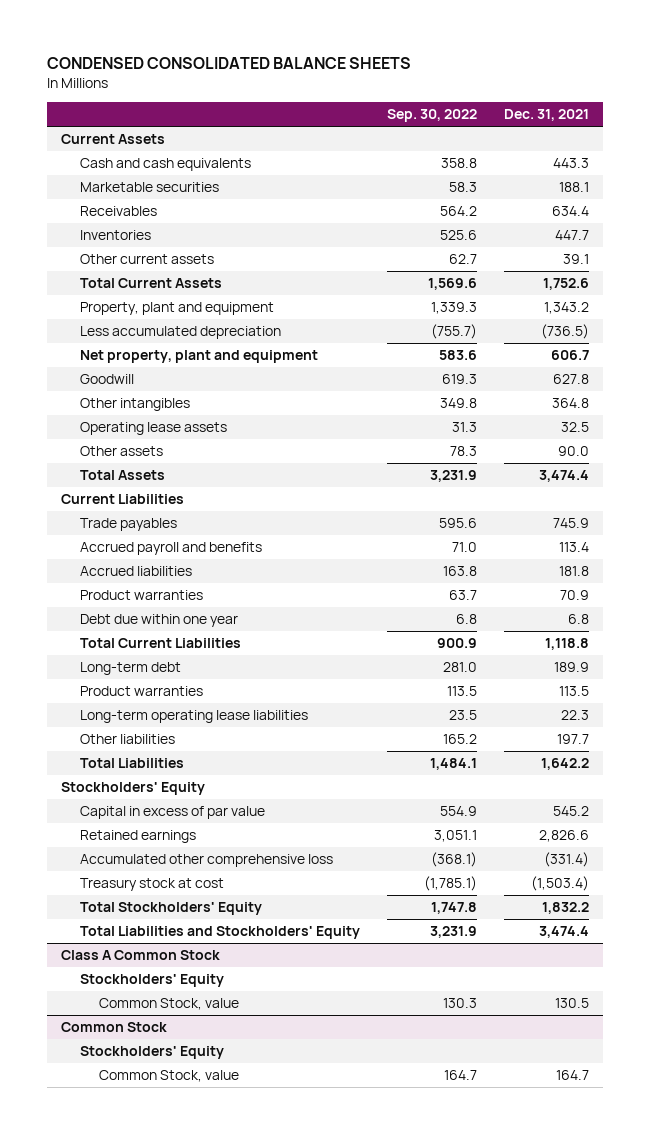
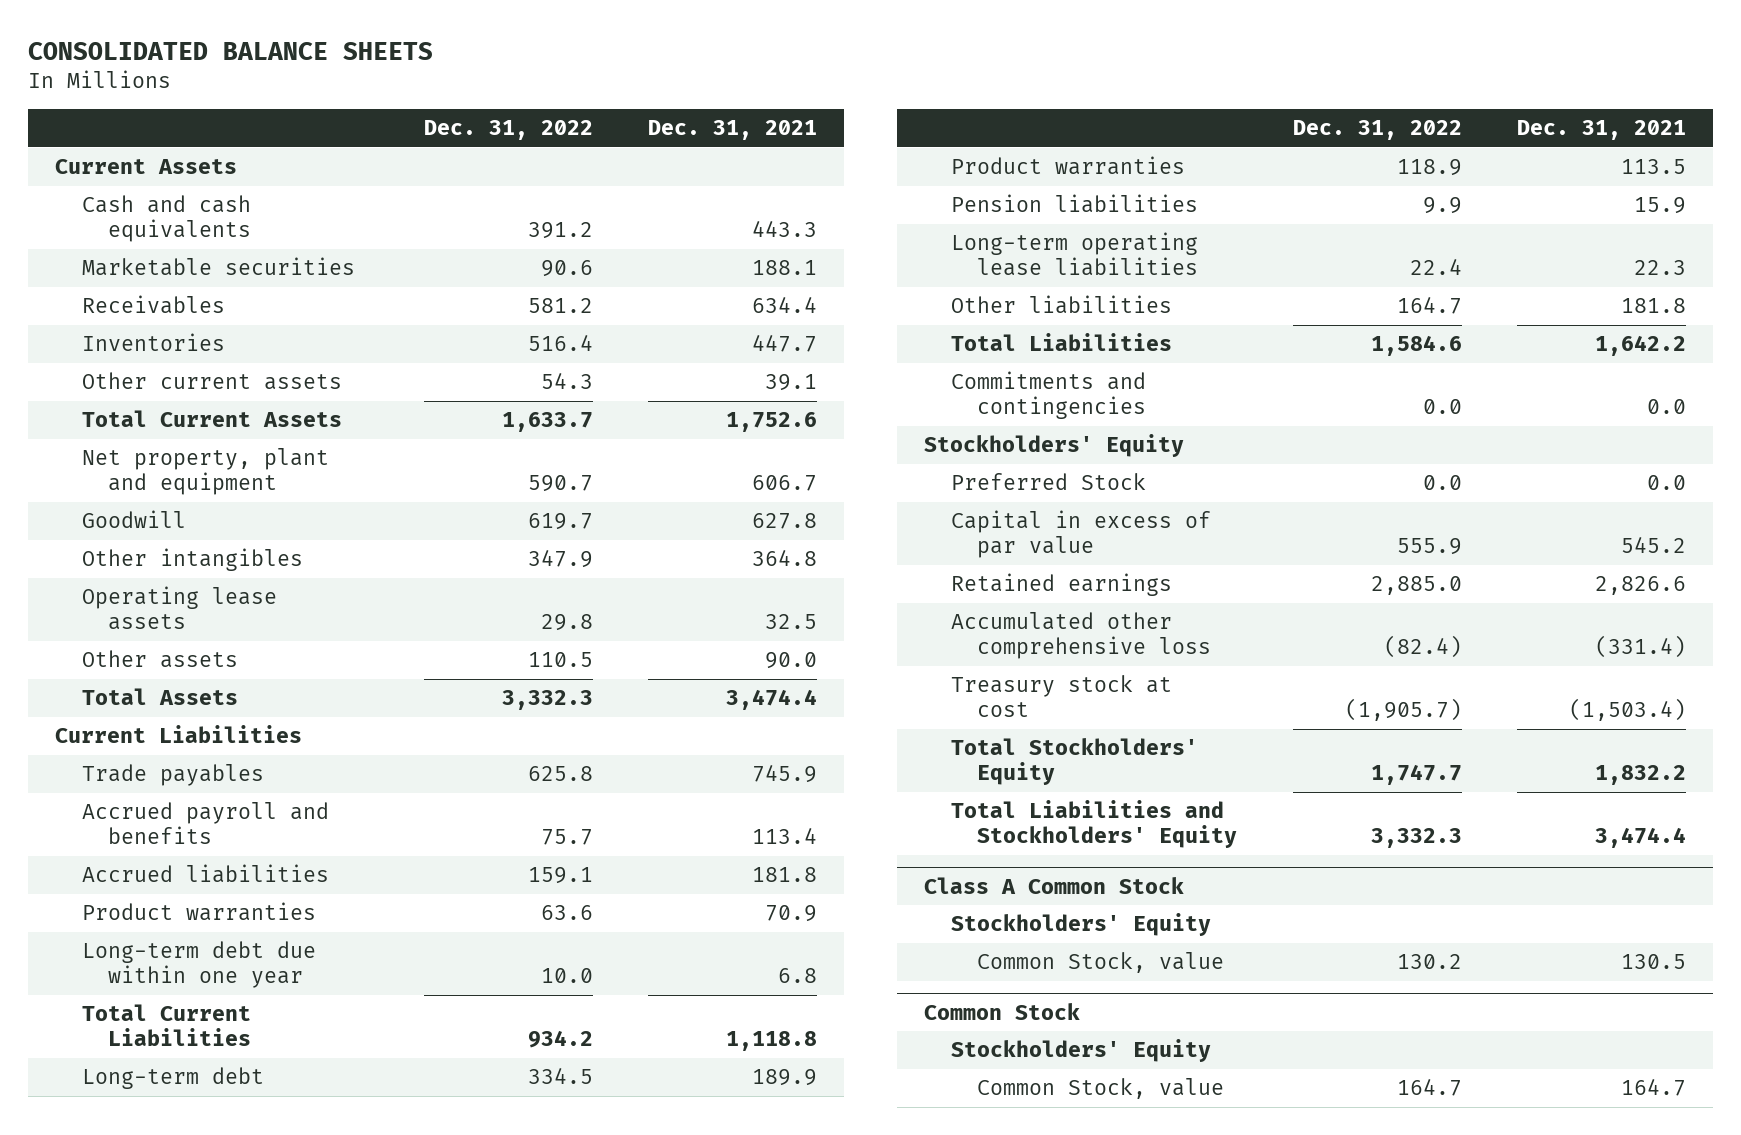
- CONDENSED CONSOLIDATED BALANCE SHEETS
+ CONSOLIDATED BALANCE SHEETS
- | Sep. 30, 2022 | Dec. 31, 2021
+ | Dec. 31, 2022 | Dec. 31, 2021
- Property, plant and equipment | 1,339.3 | 1,343.2
- Less accumulated depreciation | (755.7) | (736.5)
- Debt due within one year | 6.8 | 6.8
+ Long-term debt due within one year | 10.0 | 6.8
+ Pension liabilities | 9.9 | 15.9
- Other liabilities | 165.2 | 197.7
+ Other liabilities | 164.7 | 181.8
+ Commitments and contingencies | 0.0 | 0.0
+ Preferred Stock | 0.0 | 0.0

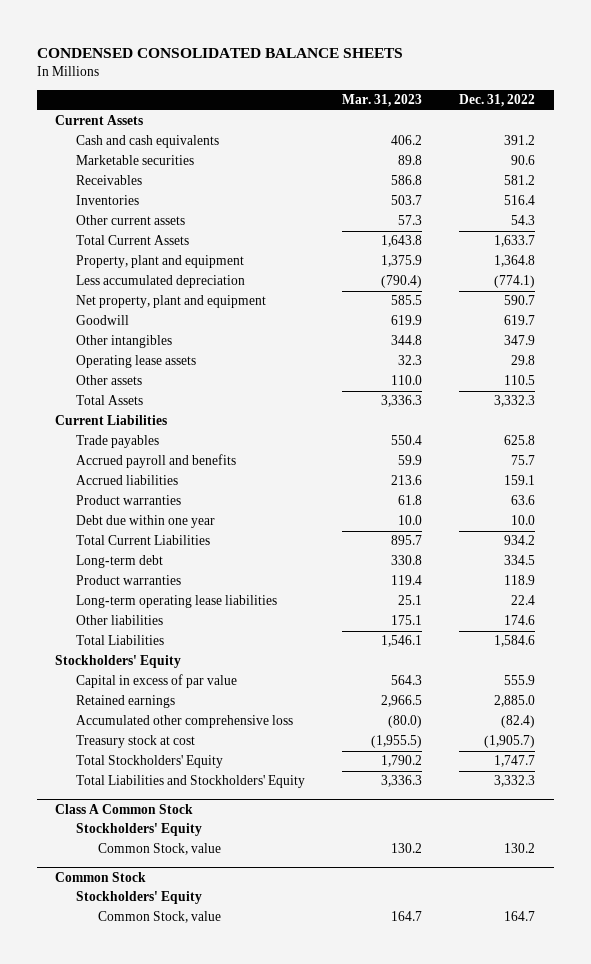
- CONSOLIDATED BALANCE SHEETS
+ CONDENSED CONSOLIDATED BALANCE SHEETS
- | Dec. 31, 2022 | Dec. 31, 2021
+ | Mar. 31, 2023 | Dec. 31, 2022
+ Property, plant and equipment | 1,375.9 | 1,364.8
+ Less accumulated depreciation | (790.4) | (774.1)
- Long-term debt due within one year | 10.0 | 6.8
+ Debt due within one year | 10.0 | 10.0
- Pension liabilities | 9.9 | 15.9
- Other liabilities | 164.7 | 181.8
+ Other liabilities | 175.1 | 174.6
- Commitments and contingencies | 0.0 | 0.0
- Preferred Stock | 0.0 | 0.0

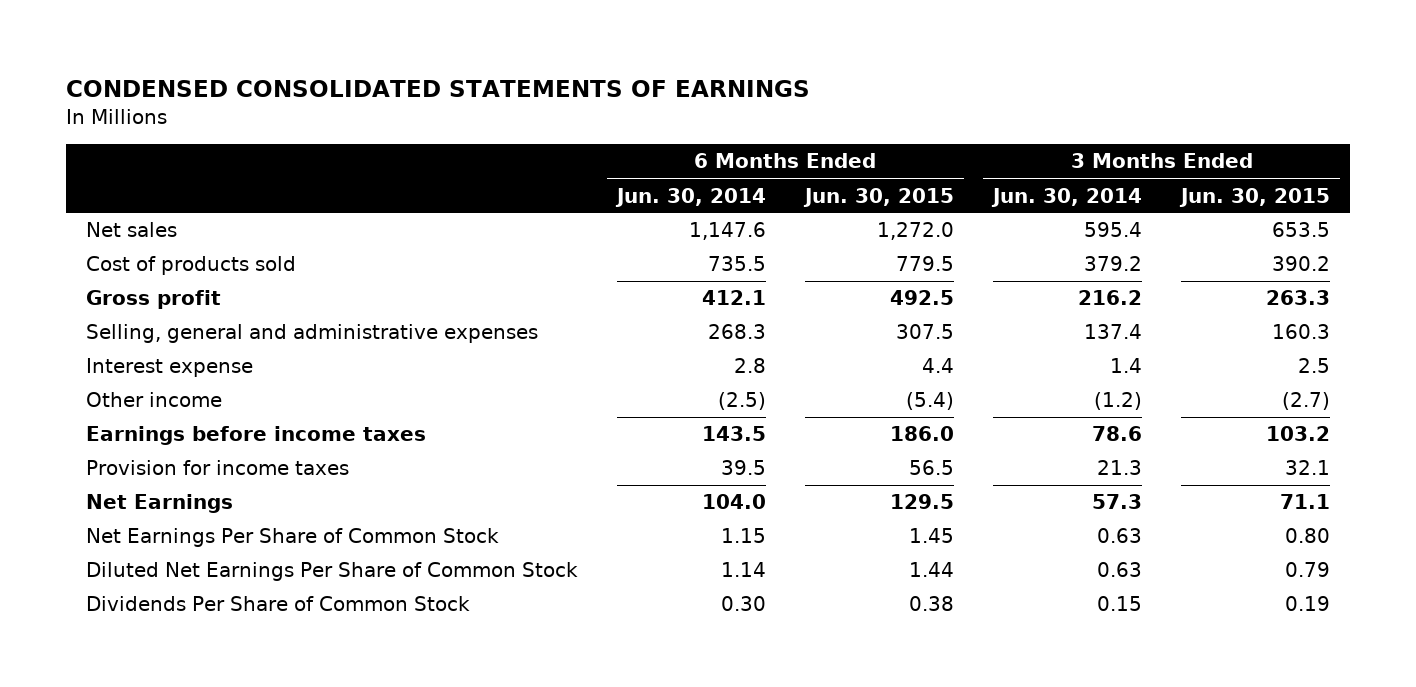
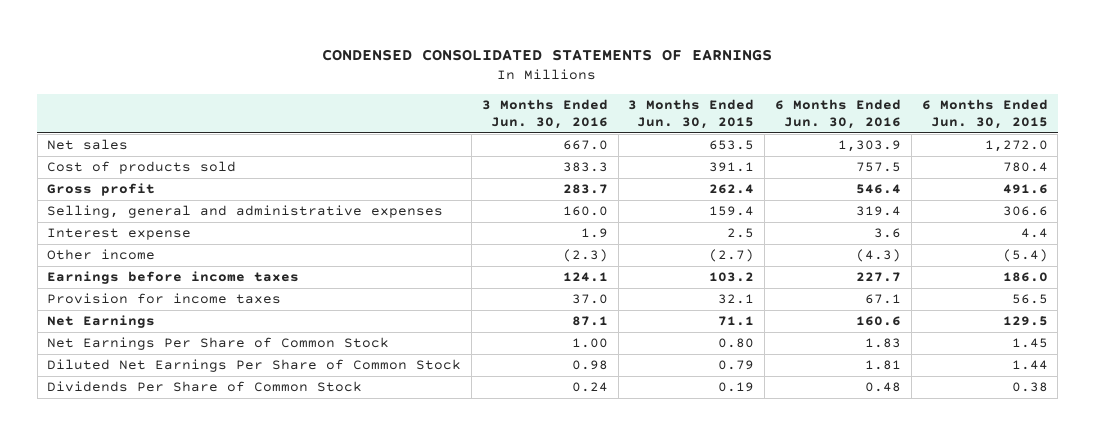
- | 6 Months Ended Jun. 30, 2014 | 6 Months Ended Jun. 30, 2015 | 3 Months Ended Jun. 30, 2014 | 3 Months Ended Jun. 30, 2015
+ | 3 Months Ended Jun. 30, 2016 | 3 Months Ended Jun. 30, 2015 | 6 Months Ended Jun. 30, 2016 | 6 Months Ended Jun. 30, 2015
- Cost of products sold | 735.5 | 779.5 | 379.2 | 390.2
- Gross profit | 412.1 | 492.5 | 216.2 | 263.3
- Selling, general and administrative expenses | 268.3 | 307.5 | 137.4 | 160.3
+ Cost of products sold | 383.3 | 391.1 | 757.5 | 780.4
+ Gross profit | 283.7 | 262.4 | 546.4 | 491.6
+ Selling, general and administrative expenses | 160.0 | 159.4 | 319.4 | 306.6

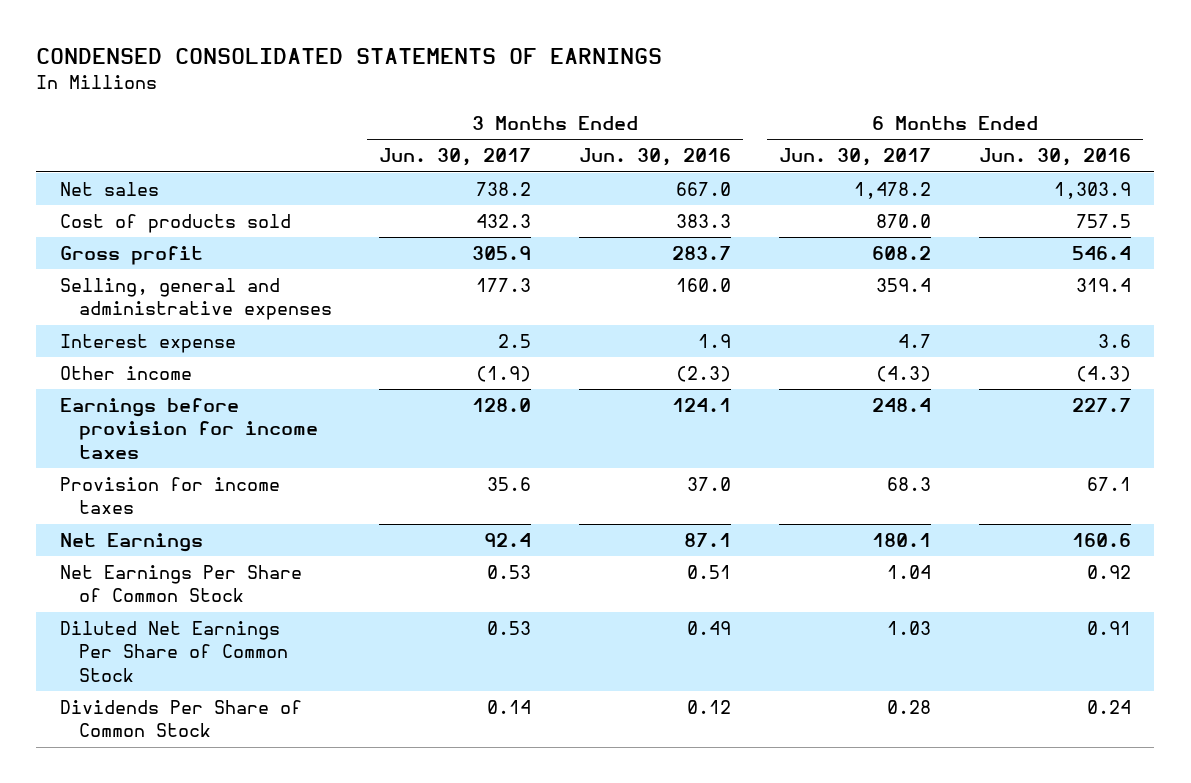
- | 3 Months Ended Jun. 30, 2016 | 3 Months Ended Jun. 30, 2015 | 6 Months Ended Jun. 30, 2016 | 6 Months Ended Jun. 30, 2015
+ | 3 Months Ended Jun. 30, 2017 | 3 Months Ended Jun. 30, 2016 | 6 Months Ended Jun. 30, 2017 | 6 Months Ended Jun. 30, 2016
- Earnings before income taxes | 124.1 | 103.2 | 227.7 | 186.0
+ Earnings before provision for income taxes | 128.0 | 124.1 | 248.4 | 227.7
- Net Earnings Per Share of Common Stock | 1.00 | 0.80 | 1.83 | 1.45
- Diluted Net Earnings Per Share of Common Stock | 0.98 | 0.79 | 1.81 | 1.44
- Dividends Per Share of Common Stock | 0.24 | 0.19 | 0.48 | 0.38
+ Net Earnings Per Share of Common Stock | 0.53 | 0.51 | 1.04 | 0.92
+ Diluted Net Earnings Per Share of Common Stock | 0.53 | 0.49 | 1.03 | 0.91
+ Dividends Per Share of Common Stock | 0.14 | 0.12 | 0.28 | 0.24

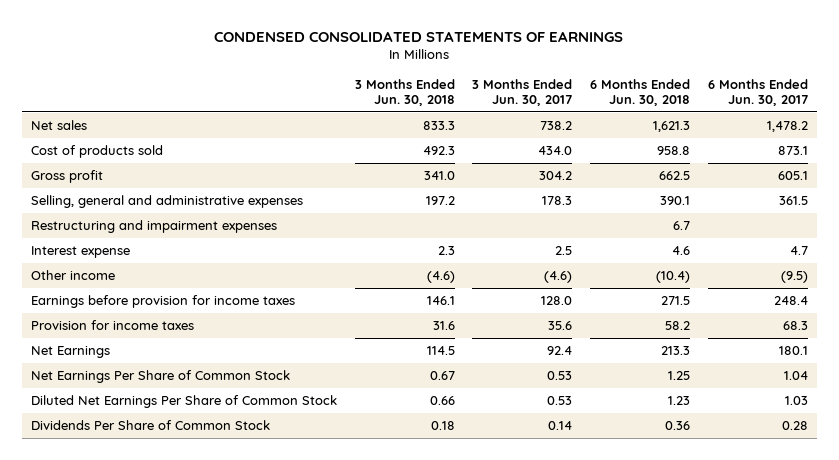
- | 3 Months Ended Jun. 30, 2017 | 3 Months Ended Jun. 30, 2016 | 6 Months Ended Jun. 30, 2017 | 6 Months Ended Jun. 30, 2016
+ | 3 Months Ended Jun. 30, 2018 | 3 Months Ended Jun. 30, 2017 | 6 Months Ended Jun. 30, 2018 | 6 Months Ended Jun. 30, 2017
- Cost of products sold | 432.3 | 383.3 | 870.0 | 757.5
- Gross profit | 305.9 | 283.7 | 608.2 | 546.4
- Selling, general and administrative expenses | 177.3 | 160.0 | 359.4 | 319.4
+ Cost of products sold | 492.3 | 434.0 | 958.8 | 873.1
+ Gross profit | 341.0 | 304.2 | 662.5 | 605.1
+ Selling, general and administrative expenses | 197.2 | 178.3 | 390.1 | 361.5
+ Restructuring and impairment expenses | | | 6.7 |
- Other income | (1.9) | (2.3) | (4.3) | (4.3)
+ Other income | (4.6) | (4.6) | (10.4) | (9.5)

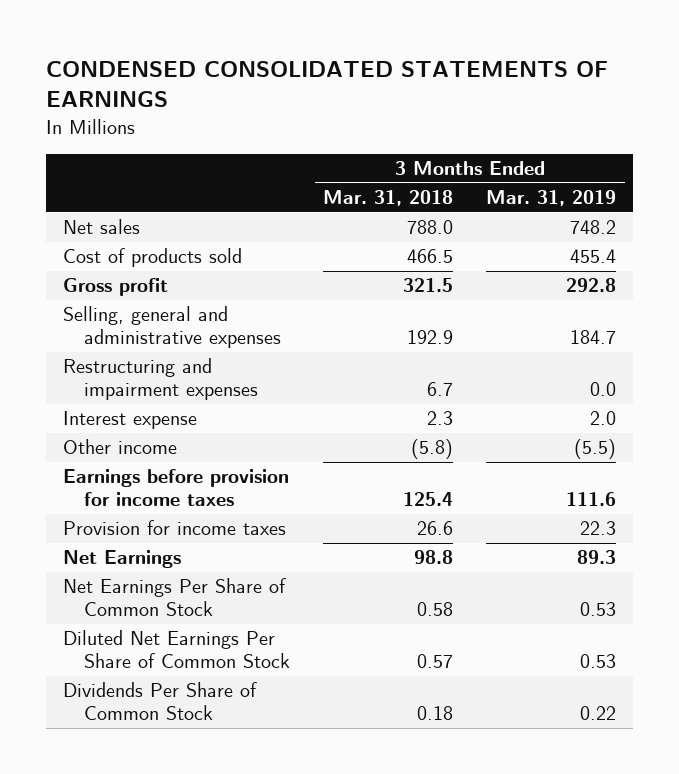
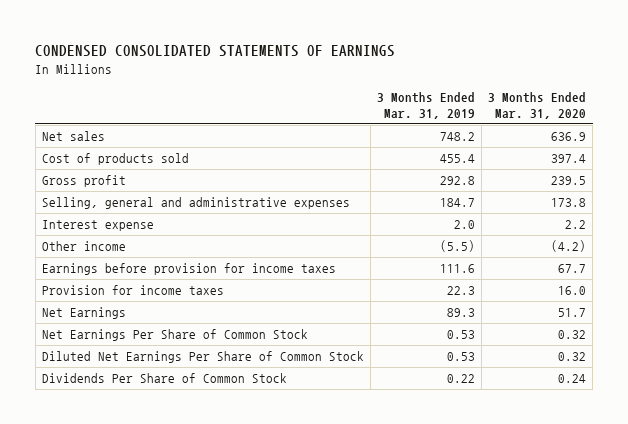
- | 3 Months Ended Mar. 31, 2018 | 3 Months Ended Mar. 31, 2019
+ | 3 Months Ended Mar. 31, 2019 | 3 Months Ended Mar. 31, 2020
- Restructuring and impairment expenses | 6.7 | 0.0

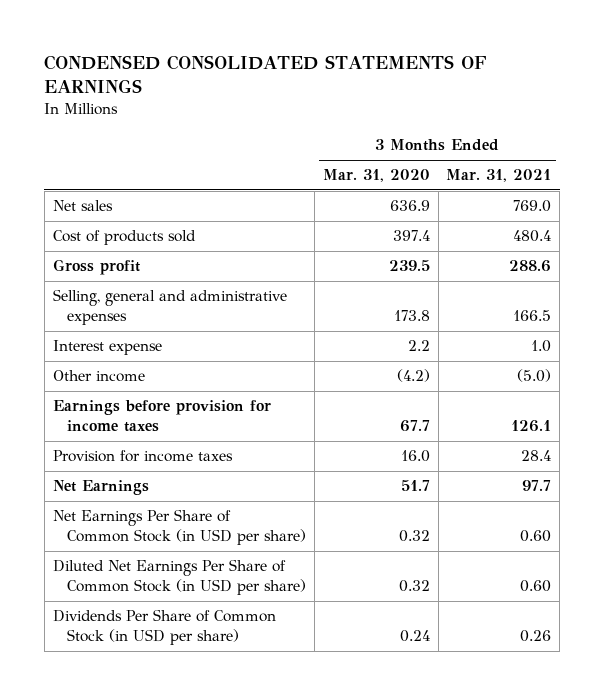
- | 3 Months Ended Mar. 31, 2019 | 3 Months Ended Mar. 31, 2020
+ | 3 Months Ended Mar. 31, 2020 | 3 Months Ended Mar. 31, 2021
- Net Earnings Per Share of Common Stock | 0.53 | 0.32
- Diluted Net Earnings Per Share of Common Stock | 0.53 | 0.32
- Dividends Per Share of Common Stock | 0.22 | 0.24
+ Net Earnings Per Share of Common Stock (in USD per share) | 0.32 | 0.60
+ Diluted Net Earnings Per Share of Common Stock (in USD per share) | 0.32 | 0.60
+ Dividends Per Share of Common Stock (in USD per share) | 0.24 | 0.26

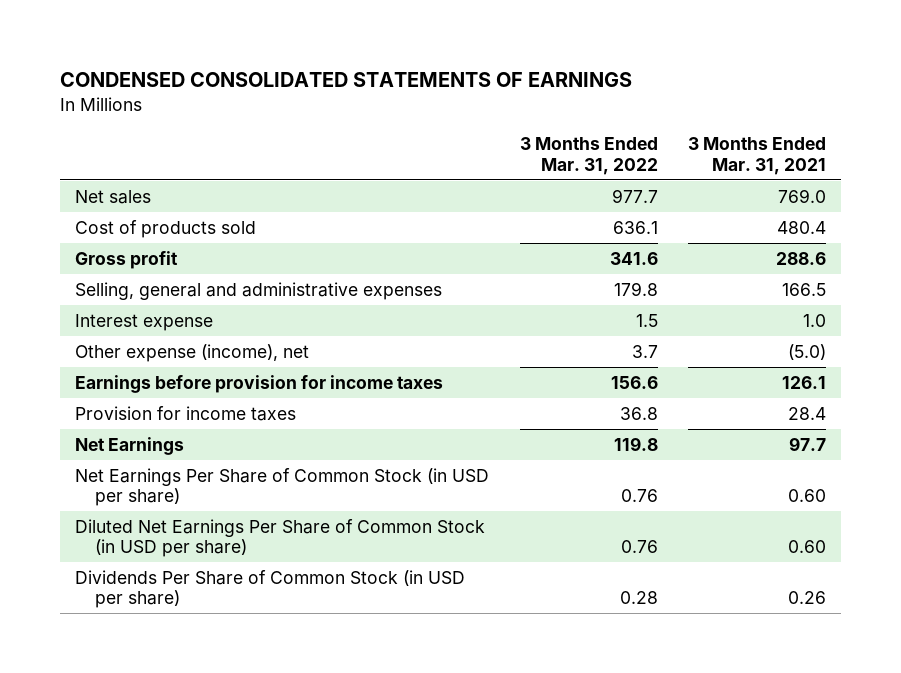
- | 3 Months Ended Mar. 31, 2020 | 3 Months Ended Mar. 31, 2021
+ | 3 Months Ended Mar. 31, 2022 | 3 Months Ended Mar. 31, 2021
- Other income | (4.2) | (5.0)
+ Other expense (income), net | 3.7 | (5.0)

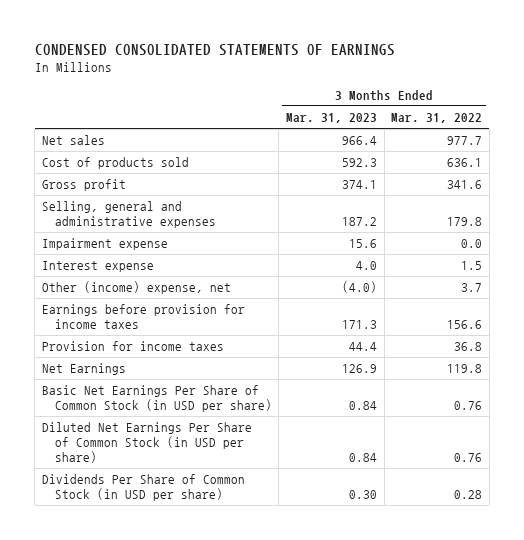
- | 3 Months Ended Mar. 31, 2022 | 3 Months Ended Mar. 31, 2021
+ | 3 Months Ended Mar. 31, 2023 | 3 Months Ended Mar. 31, 2022
+ Impairment expense | 15.6 | 0.0
- Other expense (income), net | 3.7 | (5.0)
+ Other (income) expense, net | (4.0) | 3.7
- Net Earnings Per Share of Common Stock (in USD per share) | 0.76 | 0.60
+ Basic Net Earnings Per Share of Common Stock (in USD per share) | 0.84 | 0.76

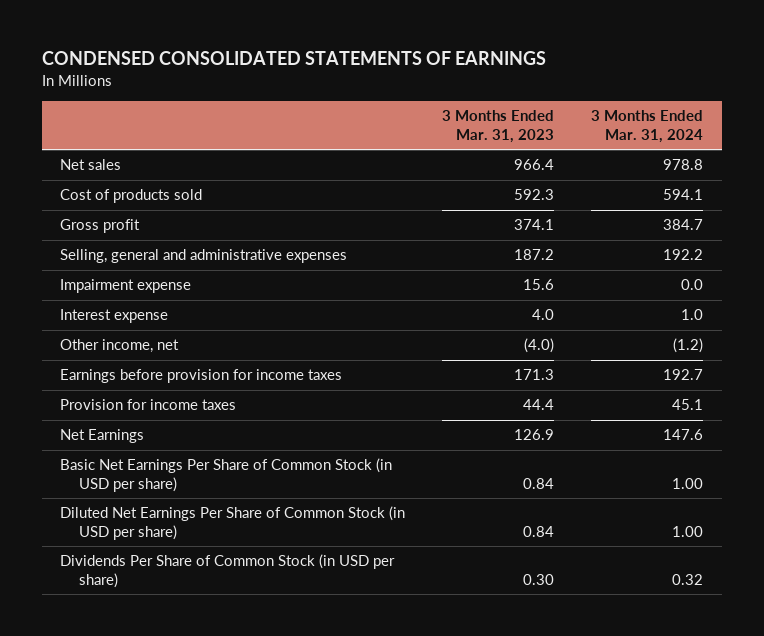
- | 3 Months Ended Mar. 31, 2023 | 3 Months Ended Mar. 31, 2022
+ | 3 Months Ended Mar. 31, 2023 | 3 Months Ended Mar. 31, 2024
- Other (income) expense, net | (4.0) | 3.7
+ Other income, net | (4.0) | (1.2)

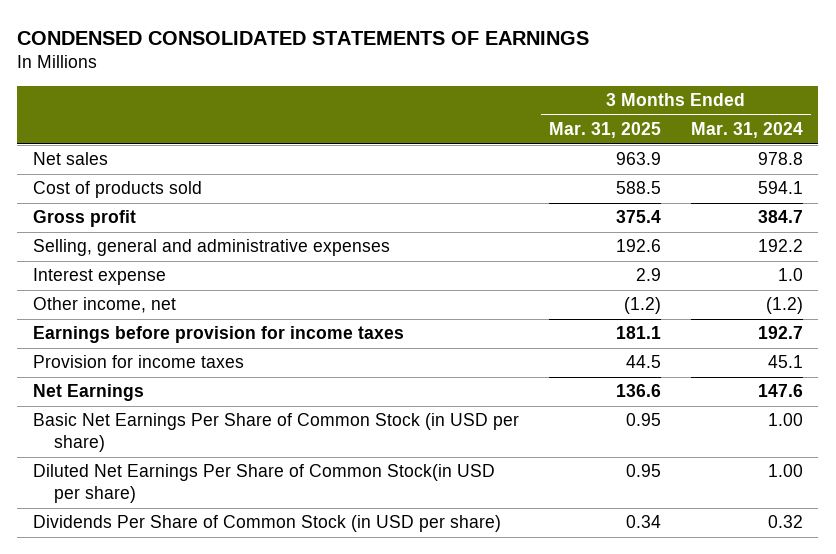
- | 3 Months Ended Mar. 31, 2023 | 3 Months Ended Mar. 31, 2024
+ | 3 Months Ended Mar. 31, 2025 | 3 Months Ended Mar. 31, 2024
- Impairment expense | 15.6 | 0.0
- Diluted Net Earnings Per Share of Common Stock (in USD per share) | 0.84 | 1.00
+ Diluted Net Earnings Per Share of Common Stock(in USD per share) | 0.95 | 1.00

